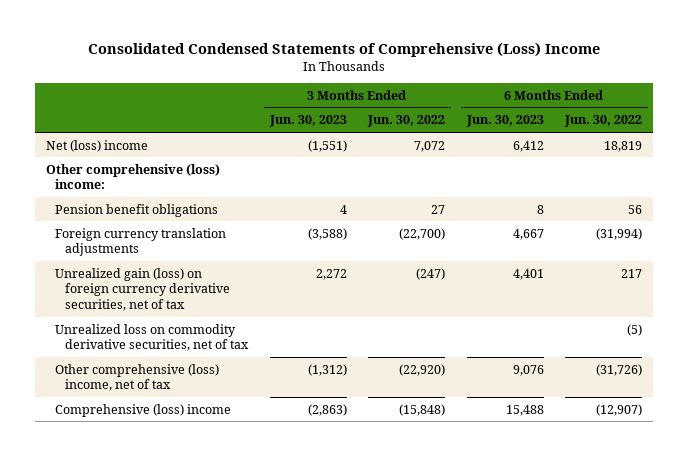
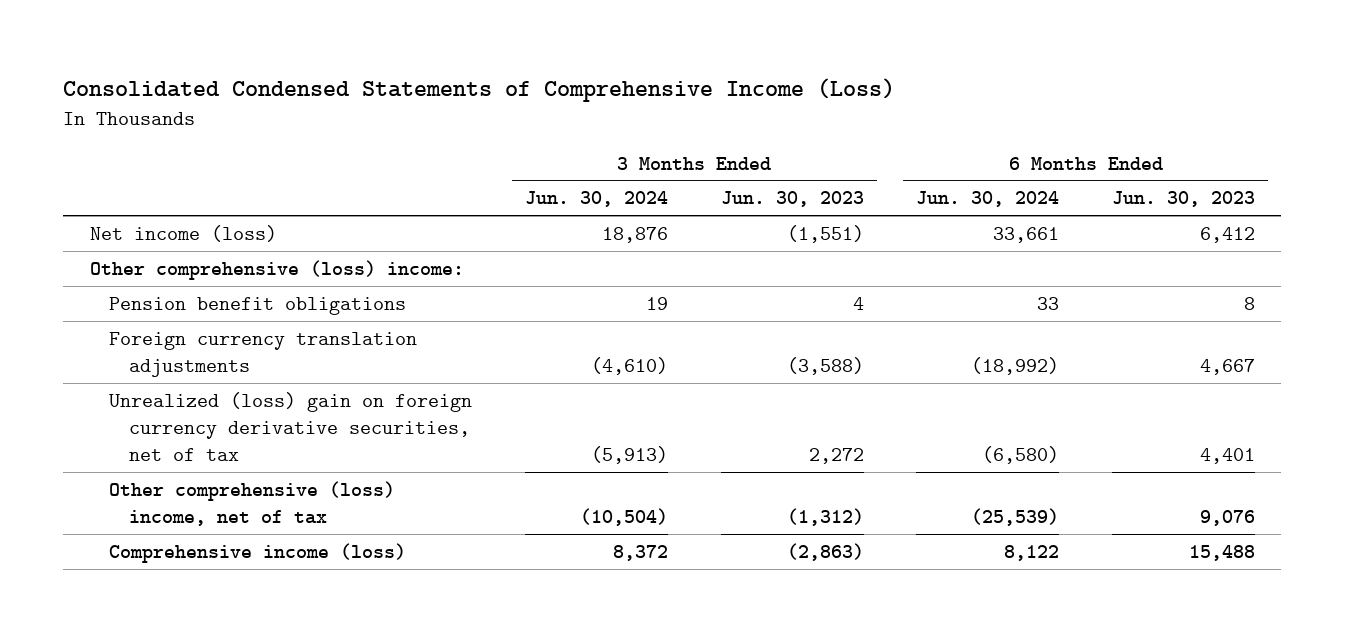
- Consolidated Condensed Statements of Comprehensive (Loss) Income
+ Consolidated Condensed Statements of Comprehensive Income (Loss)
- | 3 Months Ended Jun. 30, 2023 | 3 Months Ended Jun. 30, 2022 | 6 Months Ended Jun. 30, 2023 | 6 Months Ended Jun. 30, 2022
+ | 3 Months Ended Jun. 30, 2024 | 3 Months Ended Jun. 30, 2023 | 6 Months Ended Jun. 30, 2024 | 6 Months Ended Jun. 30, 2023
- Net (loss) income | (1,551) | 7,072 | 6,412 | 18,819
+ Net income (loss) | 18,876 | (1,551) | 33,661 | 6,412
- Unrealized gain (loss) on foreign currency derivative securities, net of tax | 2,272 | (247) | 4,401 | 217
- Unrealized loss on commodity derivative securities, net of tax | | | | (5)
+ Unrealized (loss) gain on foreign currency derivative securities, net of tax | (5,913) | 2,272 | (6,580) | 4,401
- Comprehensive (loss) income | (2,863) | (15,848) | 15,488 | (12,907)
+ Comprehensive income (loss) | 8,372 | (2,863) | 8,122 | 15,488

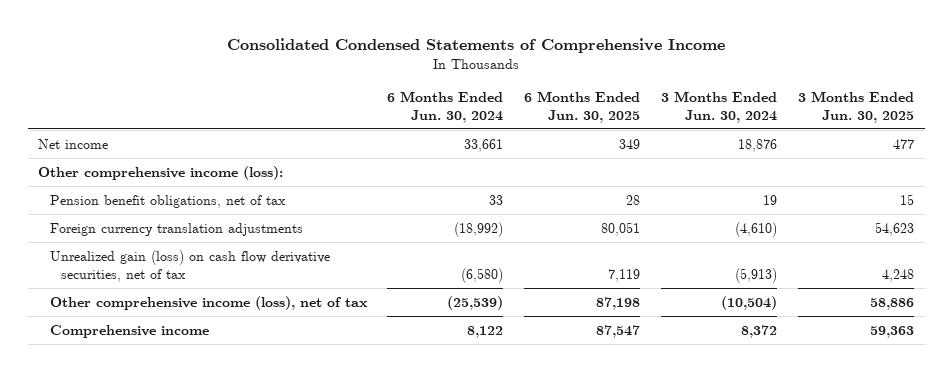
- Consolidated Condensed Statements of Comprehensive Income (Loss)
+ Consolidated Condensed Statements of Comprehensive Income
- | 3 Months Ended Jun. 30, 2024 | 3 Months Ended Jun. 30, 2023 | 6 Months Ended Jun. 30, 2024 | 6 Months Ended Jun. 30, 2023
+ | 6 Months Ended Jun. 30, 2024 | 6 Months Ended Jun. 30, 2025 | 3 Months Ended Jun. 30, 2024 | 3 Months Ended Jun. 30, 2025
- Net income (loss) | 18,876 | (1,551) | 33,661 | 6,412
- Other comprehensive (loss) income:
- Pension benefit obligations | 19 | 4 | 33 | 8
+ Net income | 33,661 | 349 | 18,876 | 477
+ Other comprehensive income (loss):
+ Pension benefit obligations, net of tax | 33 | 28 | 19 | 15
- Unrealized (loss) gain on foreign currency derivative securities, net of tax | (5,913) | 2,272 | (6,580) | 4,401
- Other comprehensive (loss) income, net of tax | (10,504) | (1,312) | (25,539) | 9,076
- Comprehensive income (loss) | 8,372 | (2,863) | 8,122 | 15,488
+ Unrealized gain (loss) on cash flow derivative securities, net of tax | (6,580) | 7,119 | (5,913) | 4,248
+ Other comprehensive income (loss), net of tax | (25,539) | 87,198 | (10,504) | 58,886
+ Comprehensive income | 8,122 | 87,547 | 8,372 | 59,363

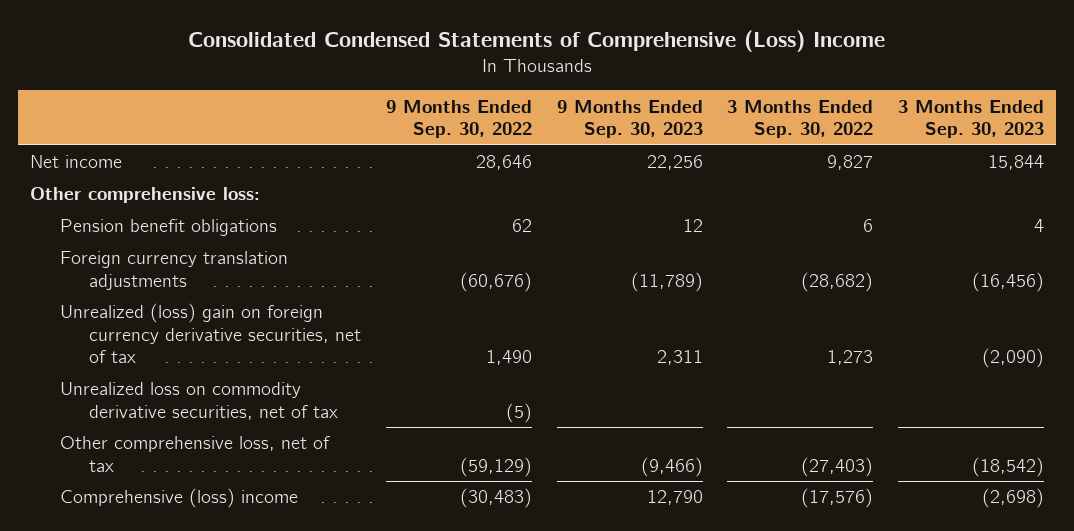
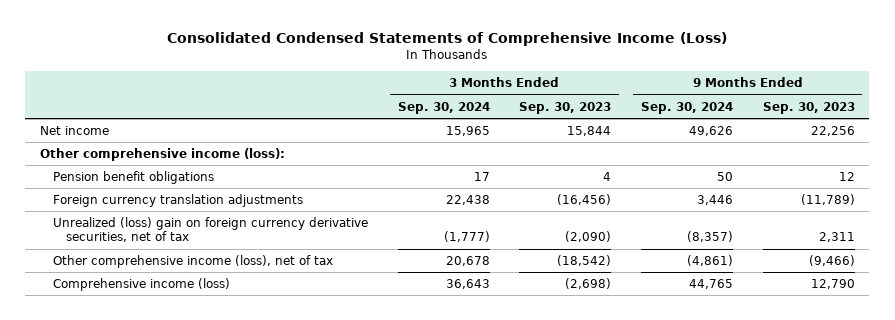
- Consolidated Condensed Statements of Comprehensive (Loss) Income
+ Consolidated Condensed Statements of Comprehensive Income (Loss)
- | 9 Months Ended Sep. 30, 2022 | 9 Months Ended Sep. 30, 2023 | 3 Months Ended Sep. 30, 2022 | 3 Months Ended Sep. 30, 2023
+ | 3 Months Ended Sep. 30, 2024 | 3 Months Ended Sep. 30, 2023 | 9 Months Ended Sep. 30, 2024 | 9 Months Ended Sep. 30, 2023
- Other comprehensive loss:
+ Other comprehensive income (loss):
- Unrealized loss on commodity derivative securities, net of tax | (5) | | |
- Other comprehensive loss, net of tax | (59,129) | (9,466) | (27,403) | (18,542)
- Comprehensive (loss) income | (30,483) | 12,790 | (17,576) | (2,698)
+ Other comprehensive income (loss), net of tax | 20,678 | (18,542) | (4,861) | (9,466)
+ Comprehensive income (loss) | 36,643 | (2,698) | 44,765 | 12,790

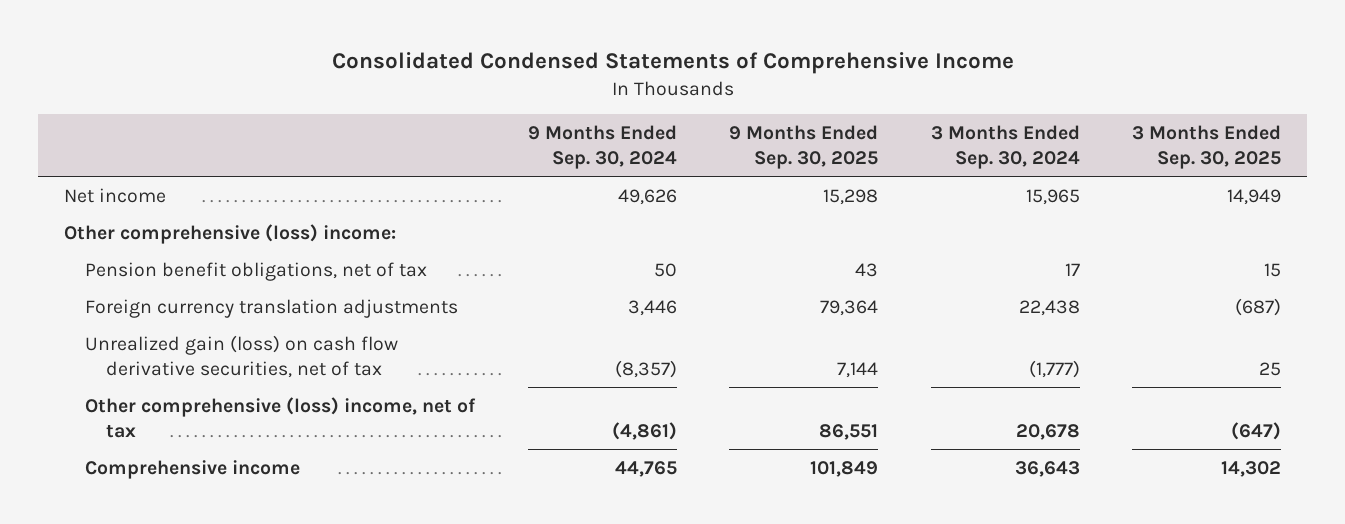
- Consolidated Condensed Statements of Comprehensive Income (Loss)
+ Consolidated Condensed Statements of Comprehensive Income
- | 3 Months Ended Sep. 30, 2024 | 3 Months Ended Sep. 30, 2023 | 9 Months Ended Sep. 30, 2024 | 9 Months Ended Sep. 30, 2023
+ | 9 Months Ended Sep. 30, 2024 | 9 Months Ended Sep. 30, 2025 | 3 Months Ended Sep. 30, 2024 | 3 Months Ended Sep. 30, 2025
- Other comprehensive income (loss):
- Pension benefit obligations | 17 | 4 | 50 | 12
+ Other comprehensive (loss) income:
+ Pension benefit obligations, net of tax | 50 | 43 | 17 | 15
- Unrealized (loss) gain on foreign currency derivative securities, net of tax | (1,777) | (2,090) | (8,357) | 2,311
- Other comprehensive income (loss), net of tax | 20,678 | (18,542) | (4,861) | (9,466)
- Comprehensive income (loss) | 36,643 | (2,698) | 44,765 | 12,790
+ Unrealized gain (loss) on cash flow derivative securities, net of tax | (8,357) | 7,144 | (1,777) | 25
+ Other comprehensive (loss) income, net of tax | (4,861) | 86,551 | 20,678 | (647)
+ Comprehensive income | 44,765 | 101,849 | 36,643 | 14,302

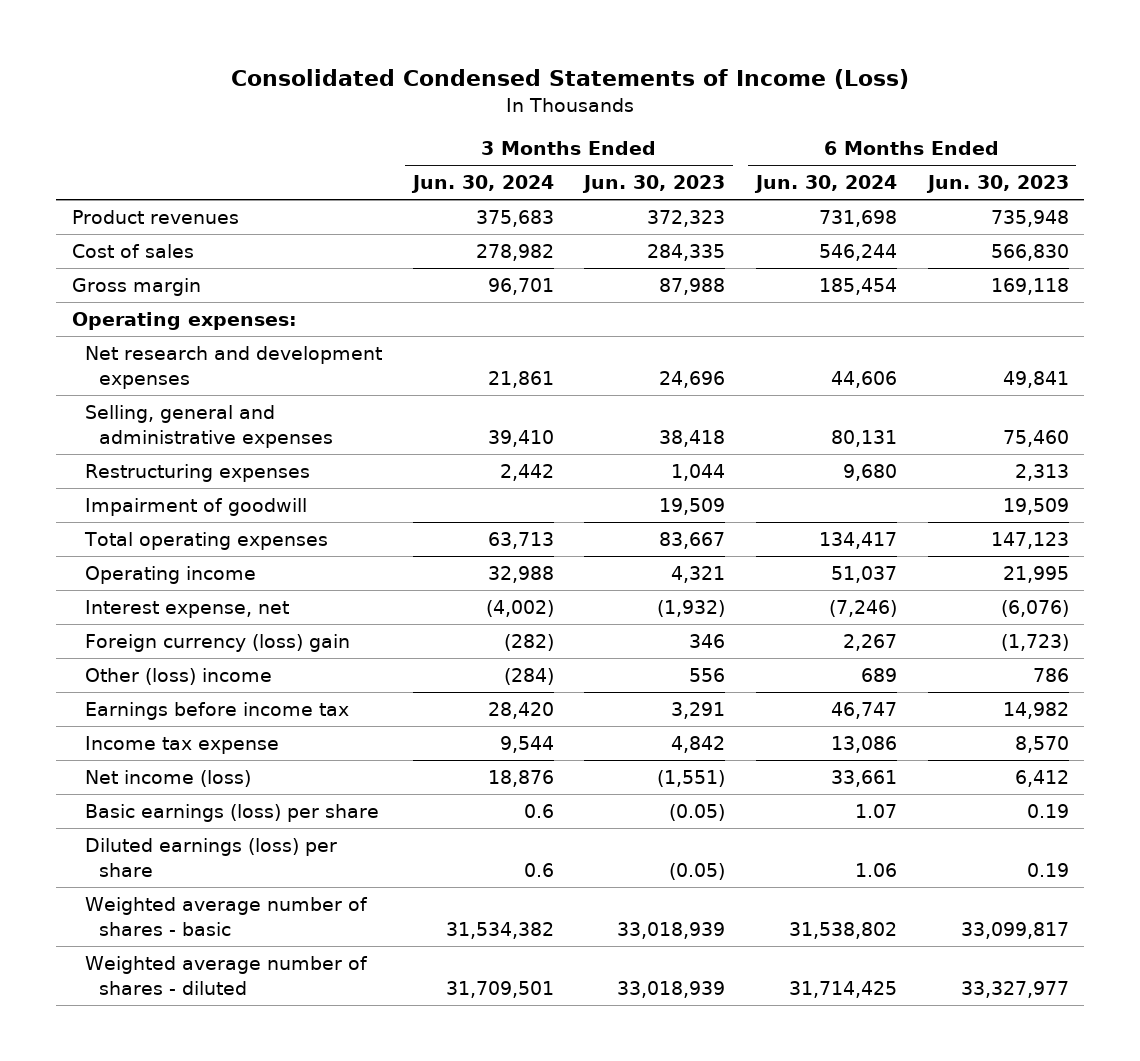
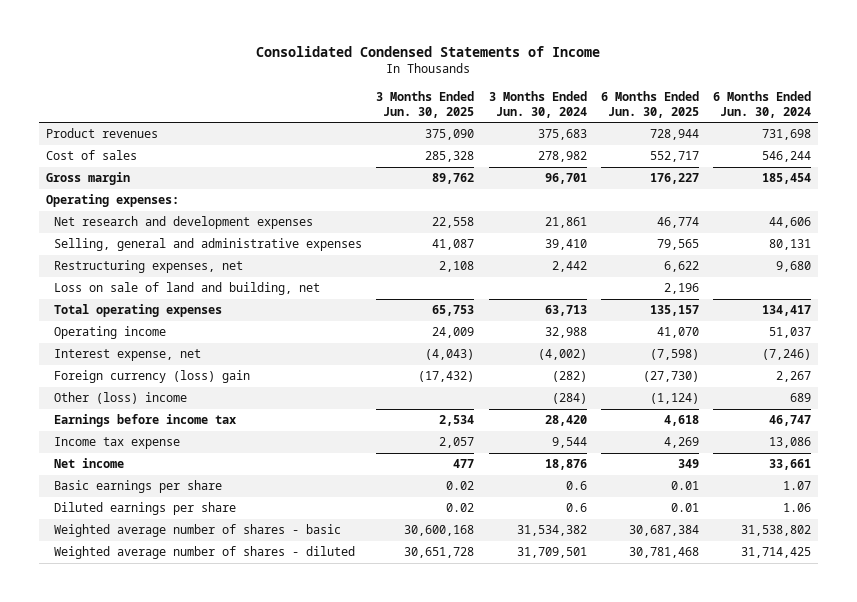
- Consolidated Condensed Statements of Income (Loss)
+ Consolidated Condensed Statements of Income
- | 3 Months Ended Jun. 30, 2024 | 3 Months Ended Jun. 30, 2023 | 6 Months Ended Jun. 30, 2024 | 6 Months Ended Jun. 30, 2023
+ | 3 Months Ended Jun. 30, 2025 | 3 Months Ended Jun. 30, 2024 | 6 Months Ended Jun. 30, 2025 | 6 Months Ended Jun. 30, 2024
- Restructuring expenses | 2,442 | 1,044 | 9,680 | 2,313
- Impairment of goodwill | | 19,509 | | 19,509
+ Restructuring expenses, net | 2,108 | 2,442 | 6,622 | 9,680
+ Loss on sale of land and building, net | | | 2,196 |
- Net income (loss) | 18,876 | (1,551) | 33,661 | 6,412
- Basic earnings (loss) per share | 0.6 | (0.05) | 1.07 | 0.19
- Diluted earnings (loss) per share | 0.6 | (0.05) | 1.06 | 0.19
+ Net income | 477 | 18,876 | 349 | 33,661
+ Basic earnings per share | 0.02 | 0.6 | 0.01 | 1.07
+ Diluted earnings per share | 0.02 | 0.6 | 0.01 | 1.06

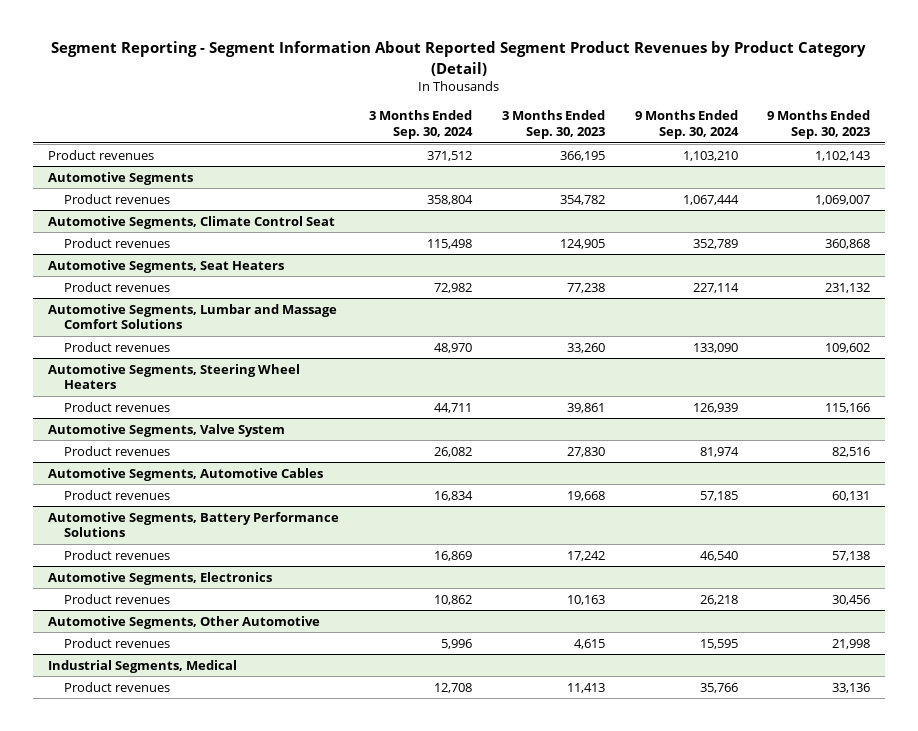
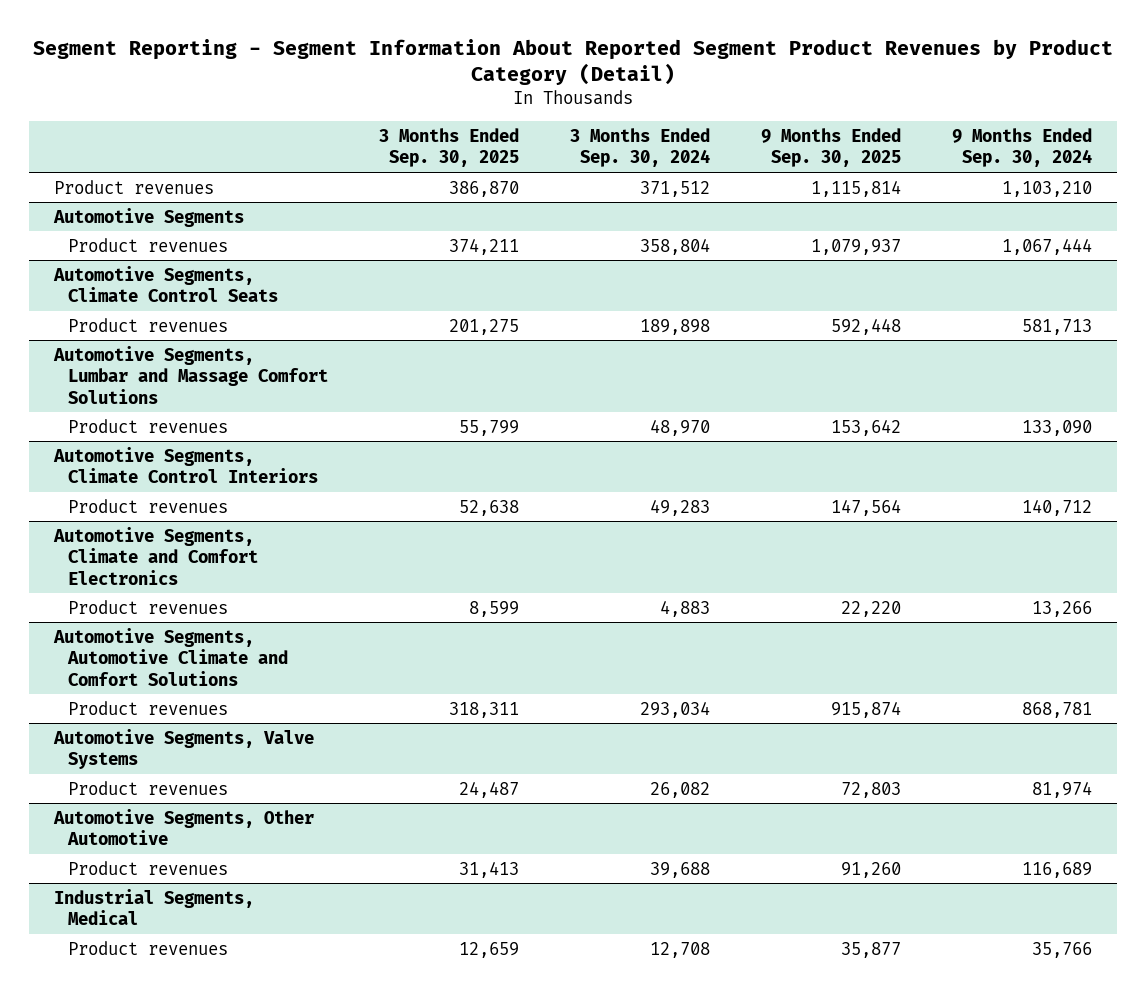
- | 3 Months Ended Sep. 30, 2024 | 3 Months Ended Sep. 30, 2023 | 9 Months Ended Sep. 30, 2024 | 9 Months Ended Sep. 30, 2023
+ | 3 Months Ended Sep. 30, 2025 | 3 Months Ended Sep. 30, 2024 | 9 Months Ended Sep. 30, 2025 | 9 Months Ended Sep. 30, 2024
- Automotive Segments, Climate Control Seat
- Product revenues | 115,498 | 124,905 | 352,789 | 360,868
- Automotive Segments, Seat Heaters
- Product revenues | 72,982 | 77,238 | 227,114 | 231,132
+ Automotive Segments, Climate Control Seats
+ Product revenues | 201,275 | 189,898 | 592,448 | 581,713
- Automotive Segments, Steering Wheel Heaters
- Product revenues | 44,711 | 39,861 | 126,939 | 115,166
- Automotive Segments, Valve System
+ Automotive Segments, Climate Control Interiors
+ Product revenues | 52,638 | 49,283 | 147,564 | 140,712
+ Automotive Segments, Climate and Comfort Electronics
+ Product revenues | 8,599 | 4,883 | 22,220 | 13,266
+ Automotive Segments, Automotive Climate and Comfort Solutions
+ Product revenues | 318,311 | 293,034 | 915,874 | 868,781
+ Automotive Segments, Valve Systems
- Automotive Segments, Automotive Cables
- Product revenues | 16,834 | 19,668 | 57,185 | 60,131
- Automotive Segments, Battery Performance Solutions
- Product revenues | 16,869 | 17,242 | 46,540 | 57,138
- Automotive Segments, Electronics
- Product revenues | 10,862 | 10,163 | 26,218 | 30,456
@ Automotive Segments, Other Automotive
- Product revenues | 5,996 | 4,615 | 15,595 | 21,998
+ Product revenues | 31,413 | 39,688 | 91,260 | 116,689

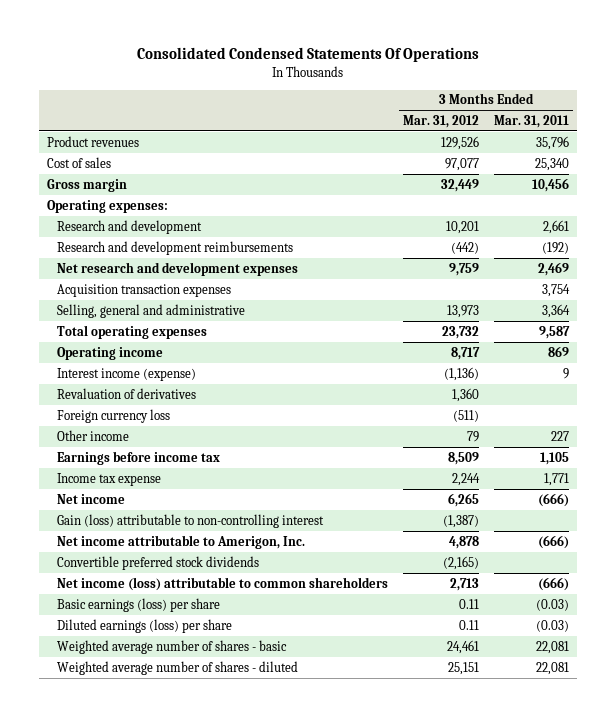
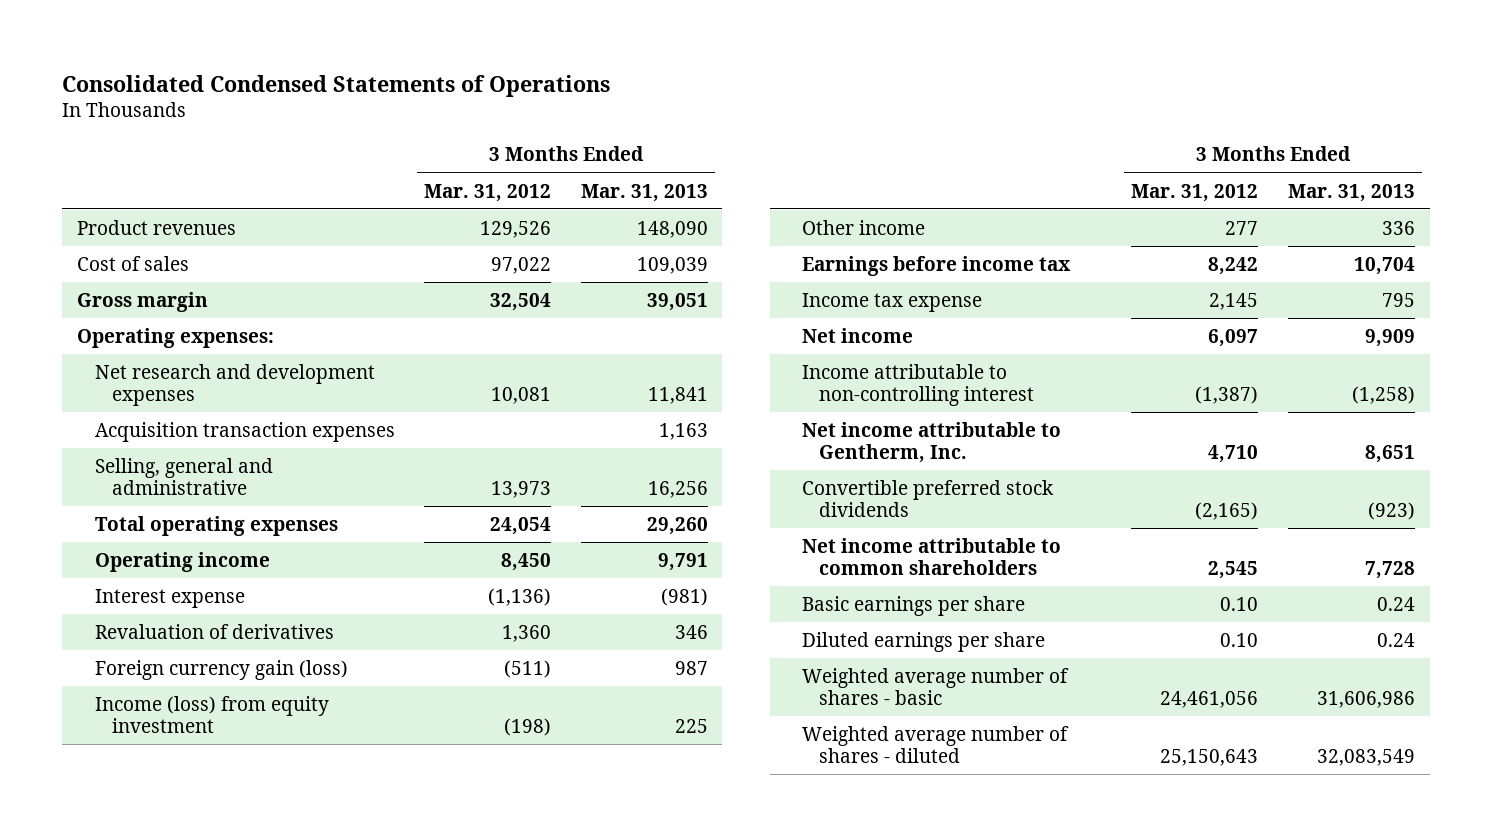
- Consolidated Condensed Statements Of Operations
+ Consolidated Condensed Statements of Operations
- | 3 Months Ended Mar. 31, 2012 | 3 Months Ended Mar. 31, 2011
+ | 3 Months Ended Mar. 31, 2012 | 3 Months Ended Mar. 31, 2013
- Cost of sales | 97,077 | 25,340
- Gross margin | 32,449 | 10,456
+ Cost of sales | 97,022 | 109,039
+ Gross margin | 32,504 | 39,051
- Research and development | 10,201 | 2,661
- Research and development reimbursements | (442) | (192)
- Net research and development expenses | 9,759 | 2,469
+ Net research and development expenses | 10,081 | 11,841
- Total operating expenses | 23,732 | 9,587
- Operating income | 8,717 | 869
- Interest income (expense) | (1,136) | 9
+ Total operating expenses | 24,054 | 29,260
+ Operating income | 8,450 | 9,791
+ Interest expense | (1,136) | (981)
- Foreign currency loss | (511) |
- Other income | 79 | 227
- Earnings before income tax | 8,509 | 1,105
- Income tax expense | 2,244 | 1,771
- Net income | 6,265 | (666)
- Gain (loss) attributable to non-controlling interest | (1,387) |
- Net income attributable to Amerigon, Inc. | 4,878 | (666)
+ Foreign currency gain (loss) | (511) | 987
+ Income (loss) from equity investment | (198) | 225
+ Other income | 277 | 336
+ Earnings before income tax | 8,242 | 10,704
+ Income tax expense | 2,145 | 795
+ Net income | 6,097 | 9,909
+ Income attributable to non-controlling interest | (1,387) | (1,258)
+ Net income attributable to Gentherm, Inc. | 4,710 | 8,651
- Net income (loss) attributable to common shareholders | 2,713 | (666)
- Basic earnings (loss) per share | 0.11 | (0.03)
- Diluted earnings (loss) per share | 0.11 | (0.03)
- Weighted average number of shares - basic | 24,461 | 22,081
- Weighted average number of shares - diluted | 25,151 | 22,081
+ Net income attributable to common shareholders | 2,545 | 7,728
+ Basic earnings per share | 0.10 | 0.24
+ Diluted earnings per share | 0.10 | 0.24
+ Weighted average number of shares - basic | 24,461,056 | 31,606,986
+ Weighted average number of shares - diluted | 25,150,643 | 32,083,549

